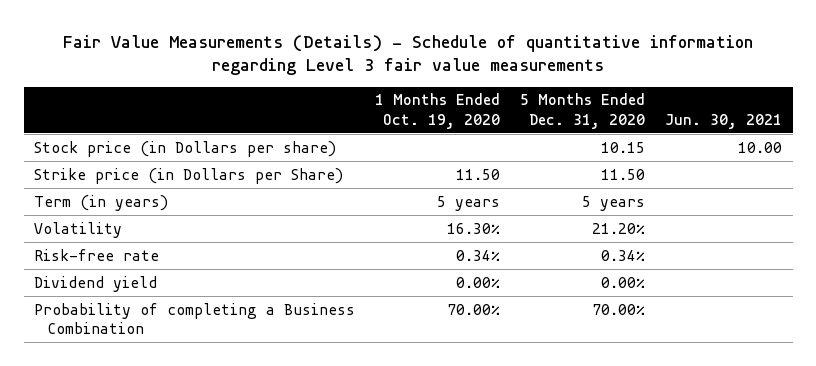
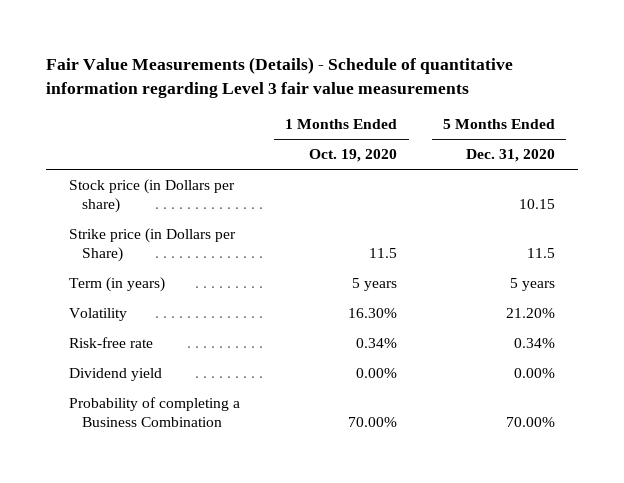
- | 1 Months Ended Oct. 19, 2020 | 5 Months Ended Dec. 31, 2020 | Jun. 30, 2021
+ | 1 Months Ended Oct. 19, 2020 | 5 Months Ended Dec. 31, 2020
- Strike price (in Dollars per Share) | 11.50 | 11.50 |
+ Strike price (in Dollars per Share) | 11.5 | 11.5

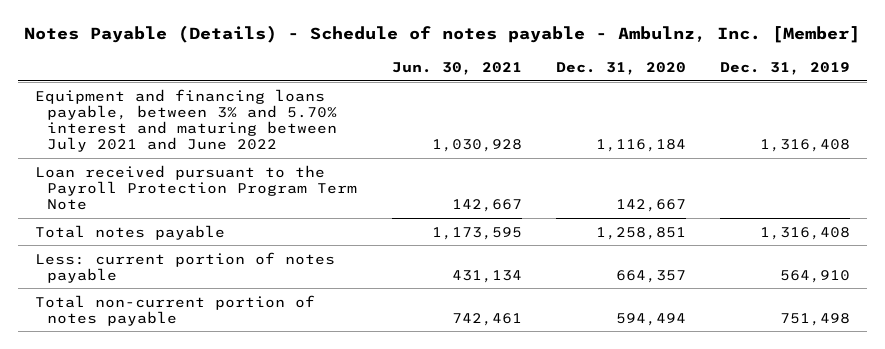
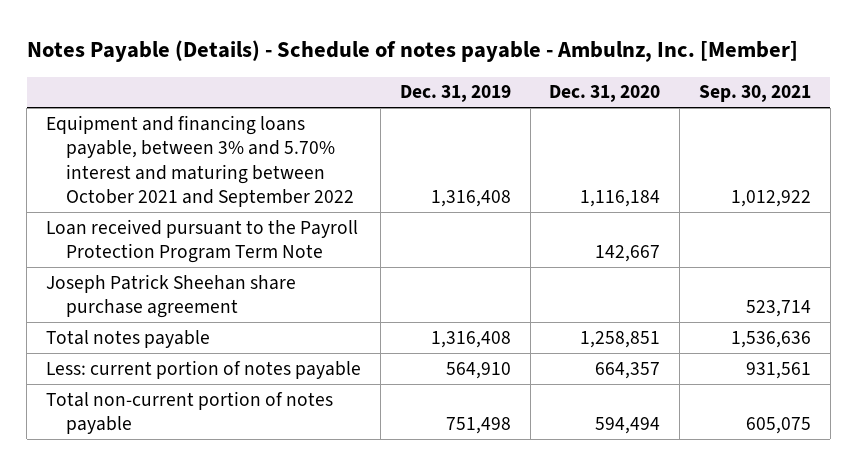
- | Jun. 30, 2021 | Dec. 31, 2020 | Dec. 31, 2019
+ | Dec. 31, 2019 | Dec. 31, 2020 | Sep. 30, 2021
- Equipment and financing loans payable, between 3% and 5.70% interest and maturing between July 2021 and June 2022 | 1,030,928 | 1,116,184 | 1,316,408
+ Equipment and financing loans payable, between 3% and 5.70% interest and maturing between October 2021 and September 2022 | 1,316,408 | 1,116,184 | 1,012,922
+ Joseph Patrick Sheehan share purchase agreement | | | 523,714

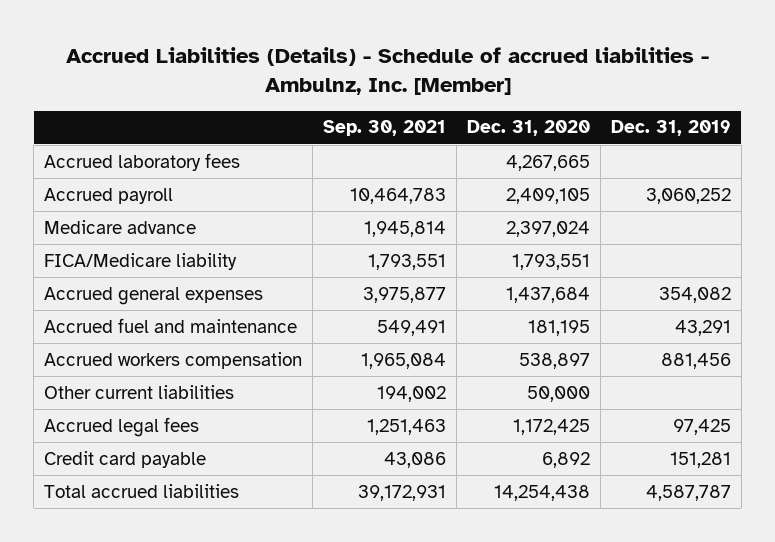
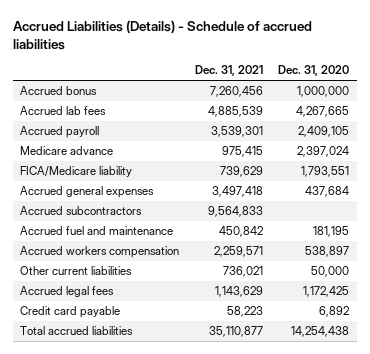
- Accrued Liabilities (Details) - Schedule of accrued liabilities - Ambulnz, Inc. [Member]
+ Accrued Liabilities (Details) - Schedule of accrued liabilities
- | Sep. 30, 2021 | Dec. 31, 2020 | Dec. 31, 2019
+ | Dec. 31, 2021 | Dec. 31, 2020
- Accrued laboratory fees | | 4,267,665 |
+ Accrued bonus | 7,260,456 | 1,000,000
+ Accrued lab fees | 4,885,539 | 4,267,665
- Accrued general expenses | 3,975,877 | 1,437,684 | 354,082
+ Accrued general expenses | 3,497,418 | 437,684
+ Accrued subcontractors | 9,564,833 |

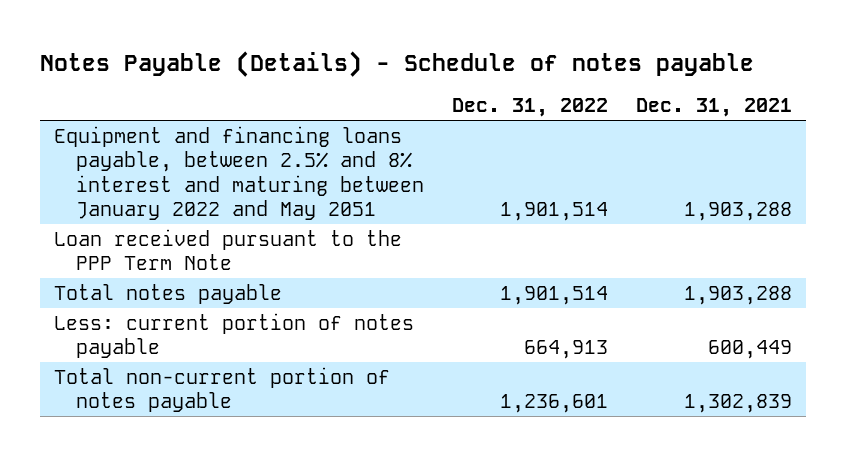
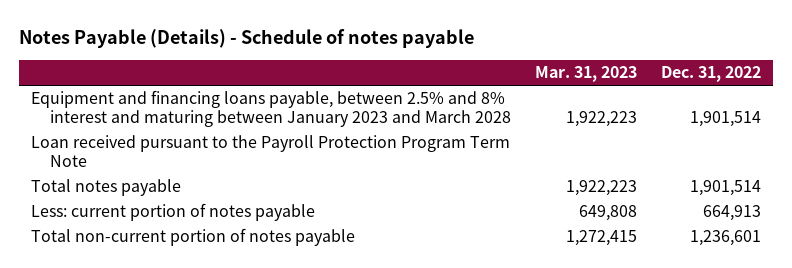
- | Dec. 31, 2022 | Dec. 31, 2021
+ | Mar. 31, 2023 | Dec. 31, 2022
- Equipment and financing loans payable, between 2.5% and 8% interest and maturing between January 2022 and May 2051 | 1,901,514 | 1,903,288
- Loan received pursuant to the PPP Term Note
+ Equipment and financing loans payable, between 2.5% and 8% interest and maturing between January 2023 and March 2028 | 1,922,223 | 1,901,514
+ Loan received pursuant to the Payroll Protection Program Term Note

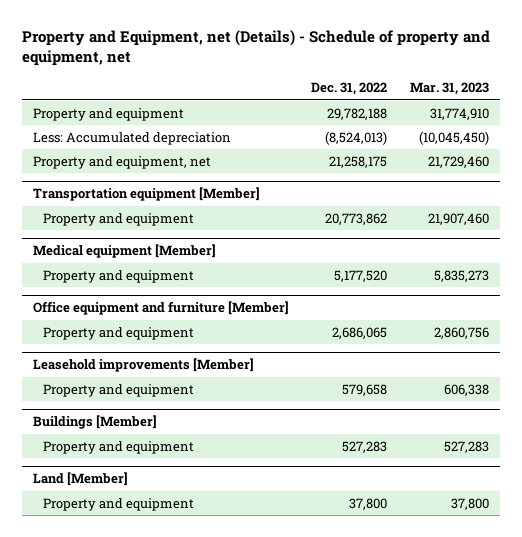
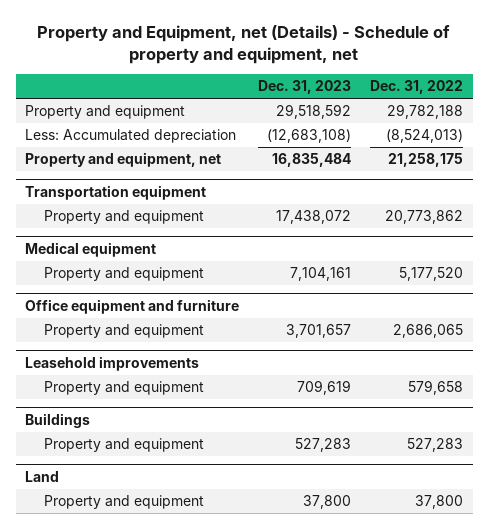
- | Dec. 31, 2022 | Mar. 31, 2023
+ | Dec. 31, 2023 | Dec. 31, 2022
- Transportation equipment [Member]
+ Transportation equipment
- Medical equipment [Member]
+ Medical equipment
- Office equipment and furniture [Member]
+ Office equipment and furniture
- Leasehold improvements [Member]
+ Leasehold improvements
- Buildings [Member]
+ Buildings
- Land [Member]
+ Land

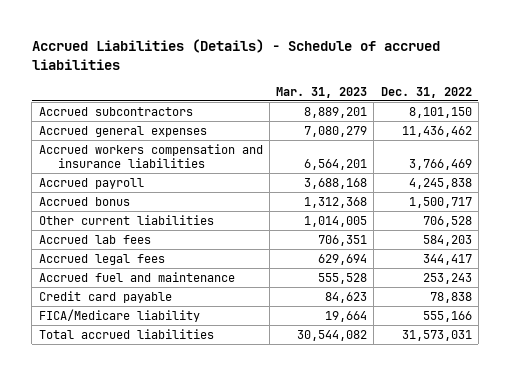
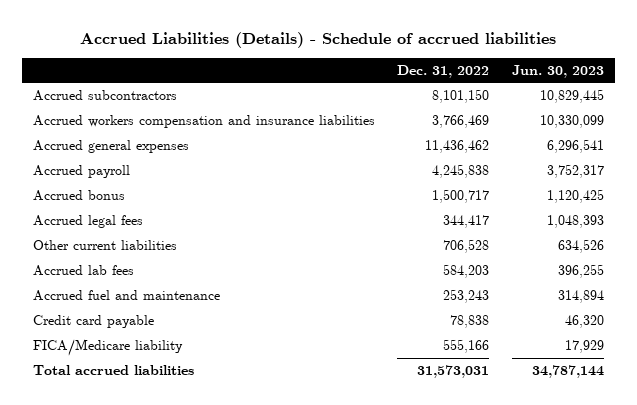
- | Mar. 31, 2023 | Dec. 31, 2022
+ | Dec. 31, 2022 | Jun. 30, 2023
moved down: Accrued general expenses | 11,436,462 | 6,296,541
moved up: Accrued legal fees | 344,417 | 1,048,393

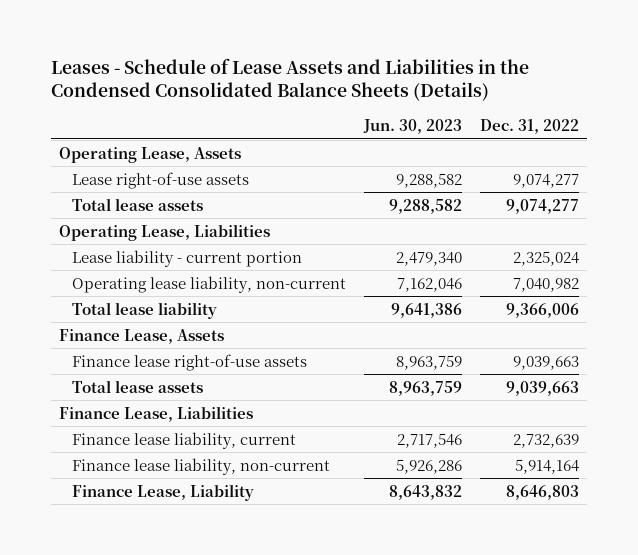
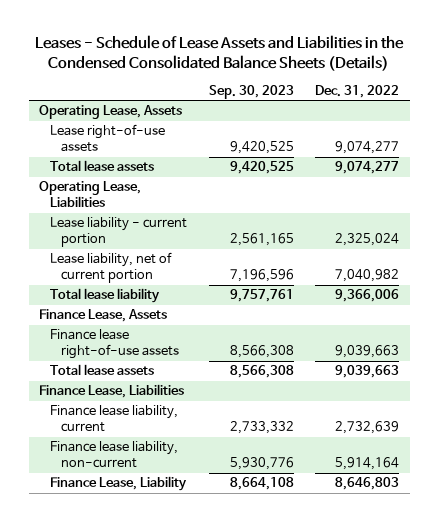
- | Jun. 30, 2023 | Dec. 31, 2022
+ | Sep. 30, 2023 | Dec. 31, 2022
- Operating lease liability, non-current | 7,162,046 | 7,040,982
+ Lease liability, net of current portion | 7,196,596 | 7,040,982

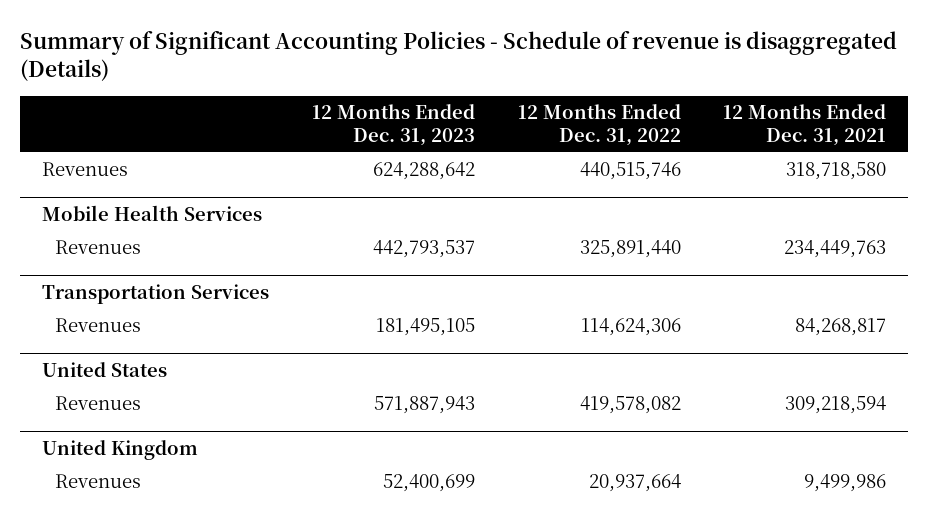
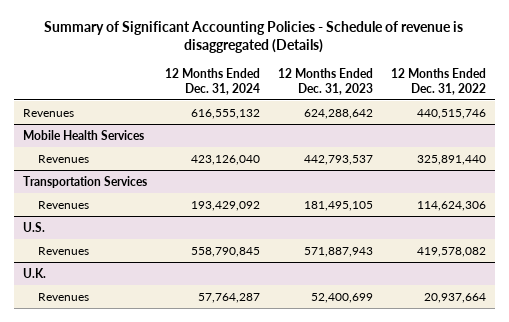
- | 12 Months Ended Dec. 31, 2023 | 12 Months Ended Dec. 31, 2022 | 12 Months Ended Dec. 31, 2021
+ | 12 Months Ended Dec. 31, 2024 | 12 Months Ended Dec. 31, 2023 | 12 Months Ended Dec. 31, 2022
- United States
+ U.S.
- United Kingdom
+ U.K.

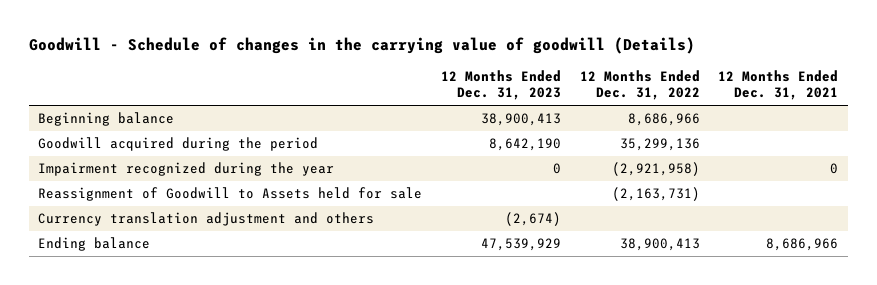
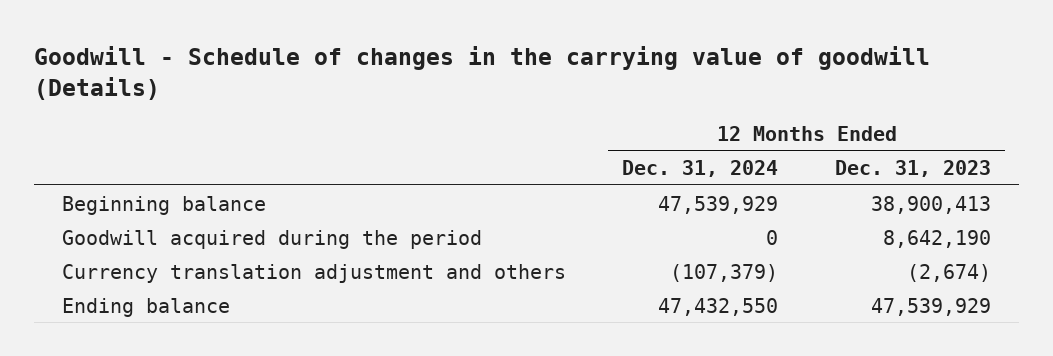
- | 12 Months Ended Dec. 31, 2023 | 12 Months Ended Dec. 31, 2022 | 12 Months Ended Dec. 31, 2021
+ | 12 Months Ended Dec. 31, 2024 | 12 Months Ended Dec. 31, 2023
- Impairment recognized during the year | 0 | (2,921,958) | 0
- Reassignment of Goodwill to Assets held for sale | | (2,163,731) |

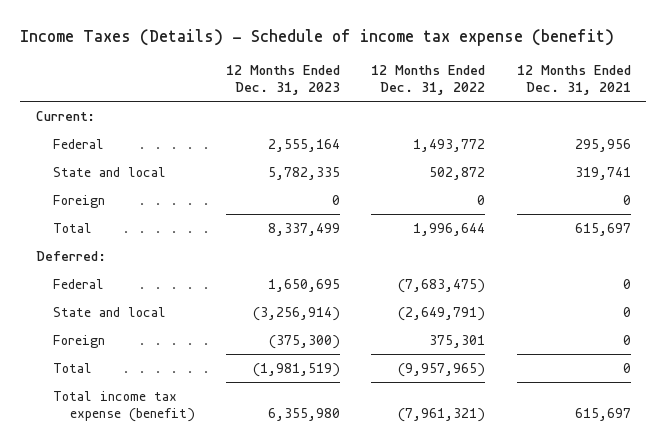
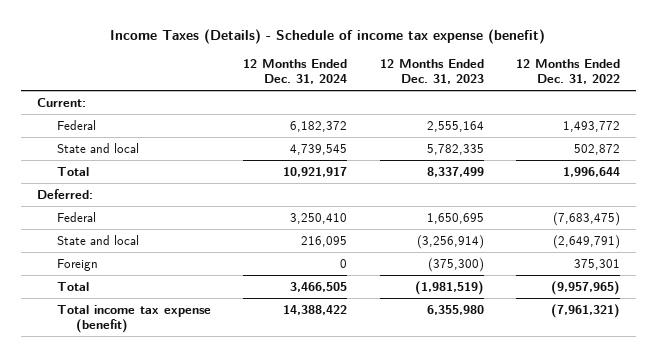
- | 12 Months Ended Dec. 31, 2023 | 12 Months Ended Dec. 31, 2022 | 12 Months Ended Dec. 31, 2021
+ | 12 Months Ended Dec. 31, 2024 | 12 Months Ended Dec. 31, 2023 | 12 Months Ended Dec. 31, 2022
- Foreign | 0 | 0 | 0

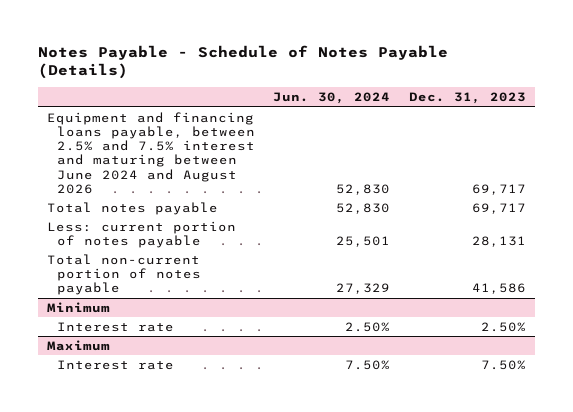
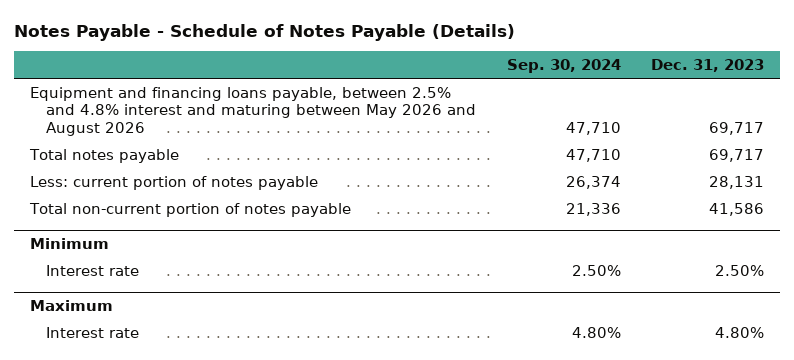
- | Jun. 30, 2024 | Dec. 31, 2023
+ | Sep. 30, 2024 | Dec. 31, 2023
- Equipment and financing loans payable, between 2.5% and 7.5% interest and maturing between June 2024 and August 2026 | 52,830 | 69,717
+ Equipment and financing loans payable, between 2.5% and 4.8% interest and maturing between May 2026 and August 2026 | 47,710 | 69,717
@ Maximum
- Interest rate | 7.50% | 7.50%
+ Interest rate | 4.80% | 4.80%

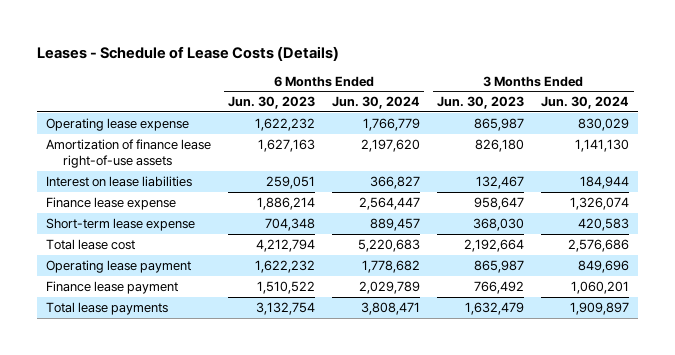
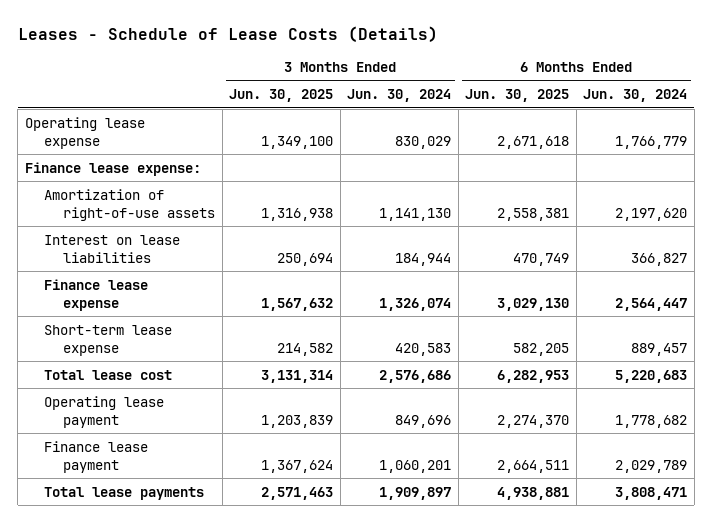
- | 6 Months Ended Jun. 30, 2023 | 6 Months Ended Jun. 30, 2024 | 3 Months Ended Jun. 30, 2023 | 3 Months Ended Jun. 30, 2024
+ | 3 Months Ended Jun. 30, 2025 | 3 Months Ended Jun. 30, 2024 | 6 Months Ended Jun. 30, 2025 | 6 Months Ended Jun. 30, 2024
- Amortization of finance lease right-of-use assets | 1,627,163 | 2,197,620 | 826,180 | 1,141,130
+ Finance lease expense:
+ Amortization of right-of-use assets | 1,316,938 | 1,141,130 | 2,558,381 | 2,197,620

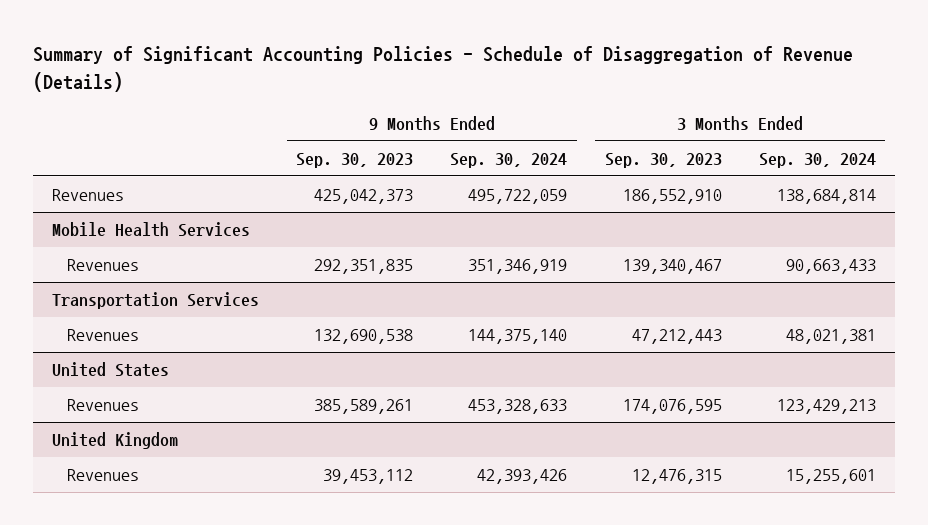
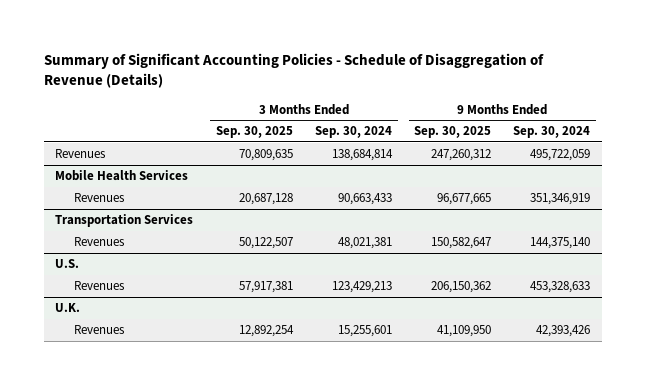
- | 9 Months Ended Sep. 30, 2023 | 9 Months Ended Sep. 30, 2024 | 3 Months Ended Sep. 30, 2023 | 3 Months Ended Sep. 30, 2024
+ | 3 Months Ended Sep. 30, 2025 | 3 Months Ended Sep. 30, 2024 | 9 Months Ended Sep. 30, 2025 | 9 Months Ended Sep. 30, 2024
- United States
+ U.S.
- United Kingdom
+ U.K.

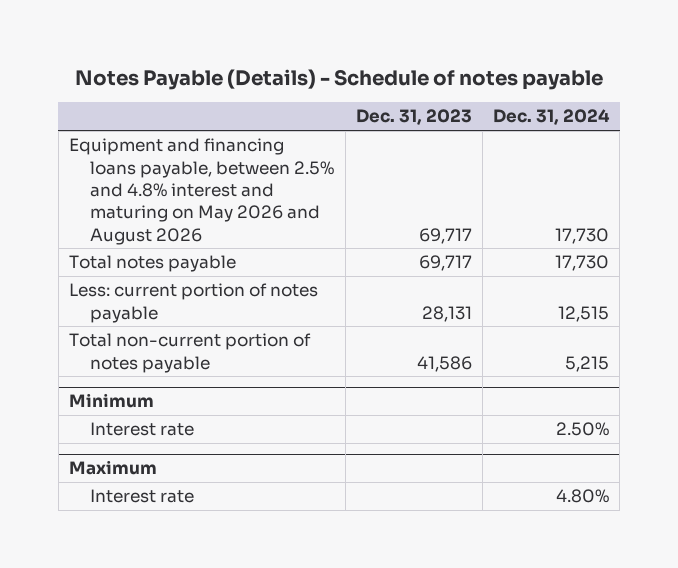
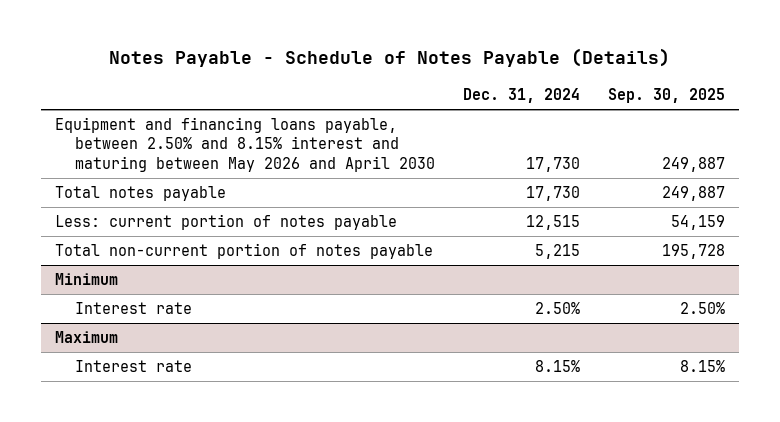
- Notes Payable (Details) - Schedule of notes payable
+ Notes Payable - Schedule of Notes Payable (Details)
- | Dec. 31, 2023 | Dec. 31, 2024
+ | Dec. 31, 2024 | Sep. 30, 2025
- Equipment and financing loans payable, between 2.5% and 4.8% interest and maturing on May 2026 and August 2026 | 69,717 | 17,730
+ Equipment and financing loans payable, between 2.50% and 8.15% interest and maturing between May 2026 and April 2030 | 17,730 | 249,887
@ Maximum
- Interest rate | | 4.80%
+ Interest rate | 8.15% | 8.15%

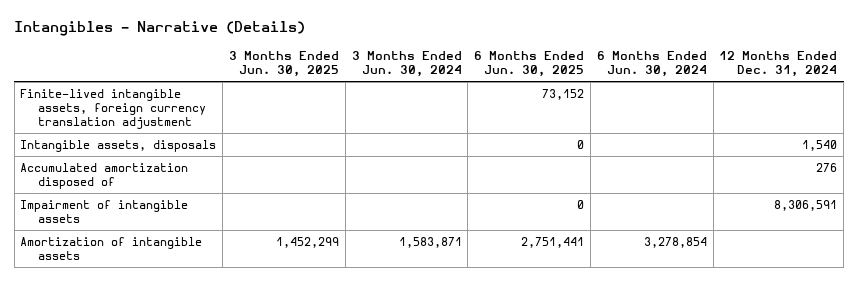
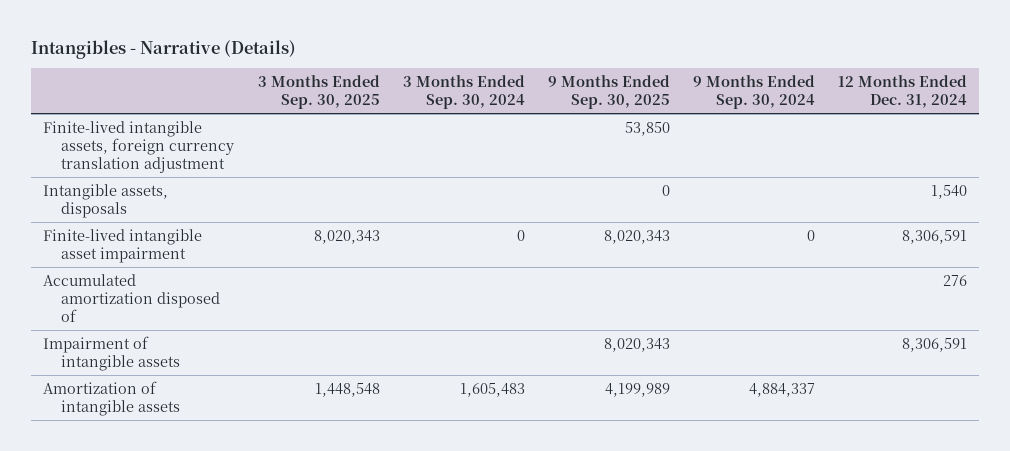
- | 3 Months Ended Jun. 30, 2025 | 3 Months Ended Jun. 30, 2024 | 6 Months Ended Jun. 30, 2025 | 6 Months Ended Jun. 30, 2024 | 12 Months Ended Dec. 31, 2024
+ | 3 Months Ended Sep. 30, 2025 | 3 Months Ended Sep. 30, 2024 | 9 Months Ended Sep. 30, 2025 | 9 Months Ended Sep. 30, 2024 | 12 Months Ended Dec. 31, 2024
+ Finite-lived intangible asset impairment | 8,020,343 | 0 | 8,020,343 | 0 | 8,306,591

